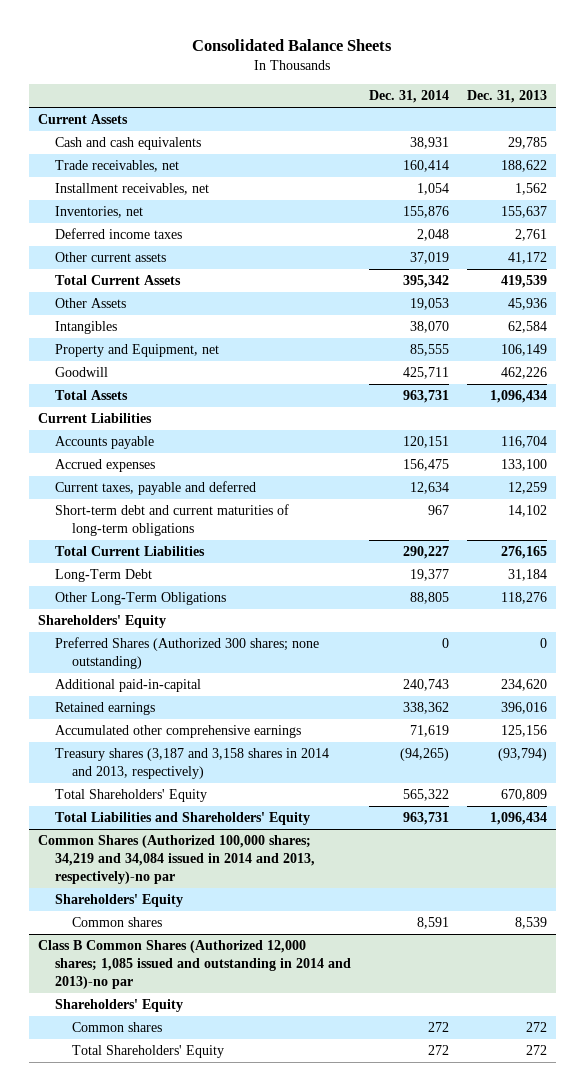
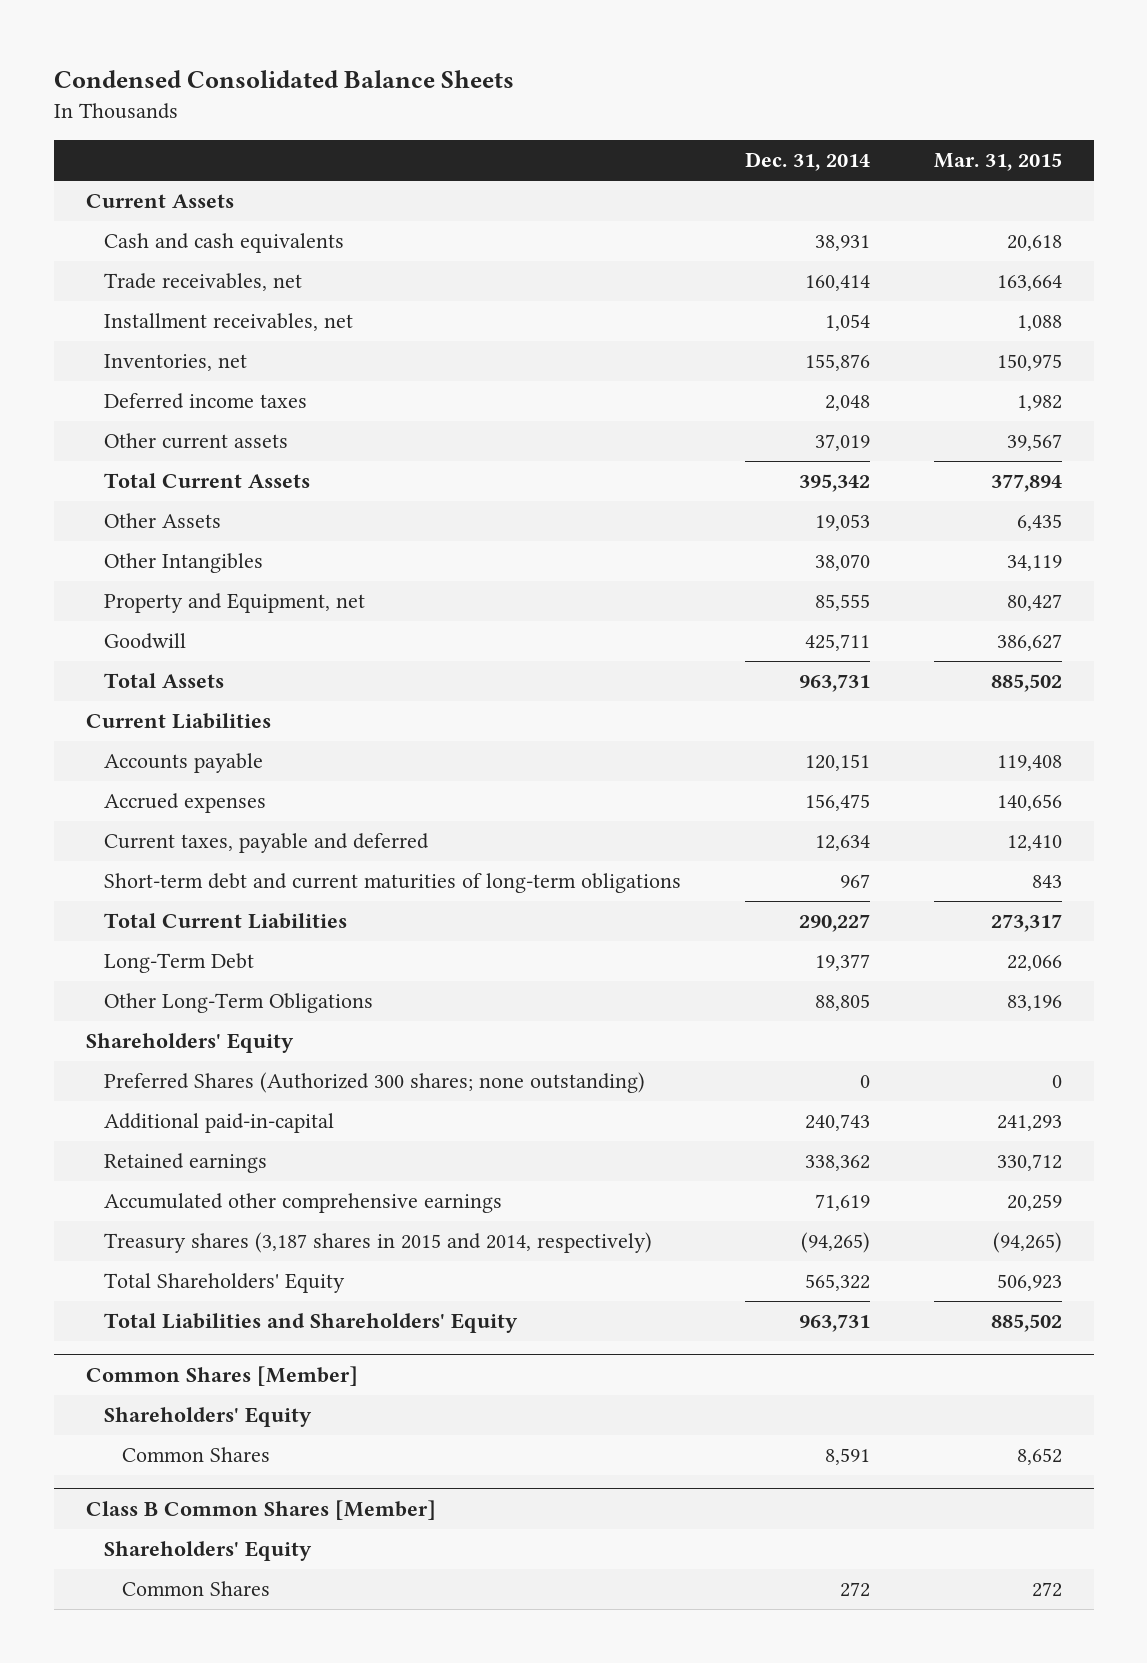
- Consolidated Balance Sheets
+ Condensed Consolidated Balance Sheets
- | Dec. 31, 2014 | Dec. 31, 2013
+ | Dec. 31, 2014 | Mar. 31, 2015
- Intangibles | 38,070 | 62,584
+ Other Intangibles | 38,070 | 34,119
- Treasury shares (3,187 and 3,158 shares in 2014 and 2013, respectively) | (94,265) | (93,794)
+ Treasury shares (3,187 shares in 2015 and 2014, respectively) | (94,265) | (94,265)
- Common Shares (Authorized 100,000 shares; 34,219 and 34,084 issued in 2014 and 2013, respectively)-no par
+ Common Shares [Member]
- Common shares | 8,591 | 8,539
- Class B Common Shares (Authorized 12,000 shares; 1,085 issued and outstanding in 2014 and 2013)-no par
+ Common Shares | 8,591 | 8,652
+ Class B Common Shares [Member]
- Common shares | 272 | 272
- Total Shareholders' Equity | 272 | 272
+ Common Shares | 272 | 272

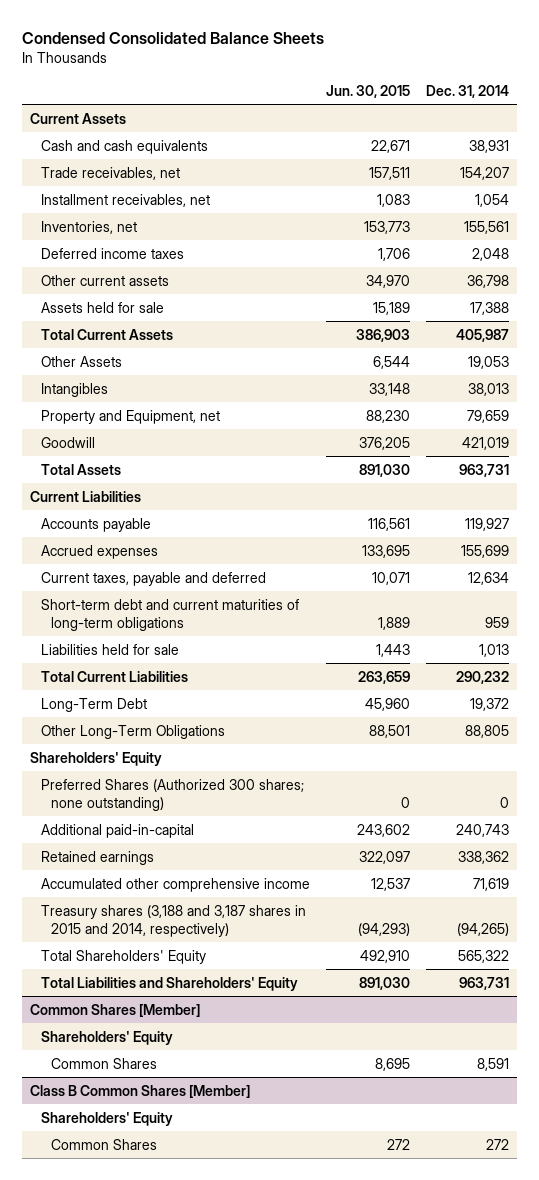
- | Dec. 31, 2014 | Mar. 31, 2015
+ | Jun. 30, 2015 | Dec. 31, 2014
- Trade receivables, net | 160,414 | 163,664
+ Trade receivables, net | 157,511 | 154,207
- Inventories, net | 155,876 | 150,975
+ Inventories, net | 153,773 | 155,561
- Other current assets | 37,019 | 39,567
- Total Current Assets | 395,342 | 377,894
+ Other current assets | 34,970 | 36,798
+ Assets held for sale | 15,189 | 17,388
+ Total Current Assets | 386,903 | 405,987
- Other Intangibles | 38,070 | 34,119
- Property and Equipment, net | 85,555 | 80,427
- Goodwill | 425,711 | 386,627
+ Intangibles | 33,148 | 38,013
+ Property and Equipment, net | 88,230 | 79,659
+ Goodwill | 376,205 | 421,019
- Accounts payable | 120,151 | 119,408
- Accrued expenses | 156,475 | 140,656
+ Accounts payable | 116,561 | 119,927
+ Accrued expenses | 133,695 | 155,699
- Short-term debt and current maturities of long-term obligations | 967 | 843
- Total Current Liabilities | 290,227 | 273,317
- Long-Term Debt | 19,377 | 22,066
+ Short-term debt and current maturities of long-term obligations | 1,889 | 959
+ Liabilities held for sale | 1,443 | 1,013
+ Total Current Liabilities | 263,659 | 290,232
+ Long-Term Debt | 45,960 | 19,372
- Accumulated other comprehensive earnings | 71,619 | 20,259
- Treasury shares (3,187 shares in 2015 and 2014, respectively) | (94,265) | (94,265)
+ Accumulated other comprehensive income | 12,537 | 71,619
+ Treasury shares (3,188 and 3,187 shares in 2015 and 2014, respectively) | (94,293) | (94,265)

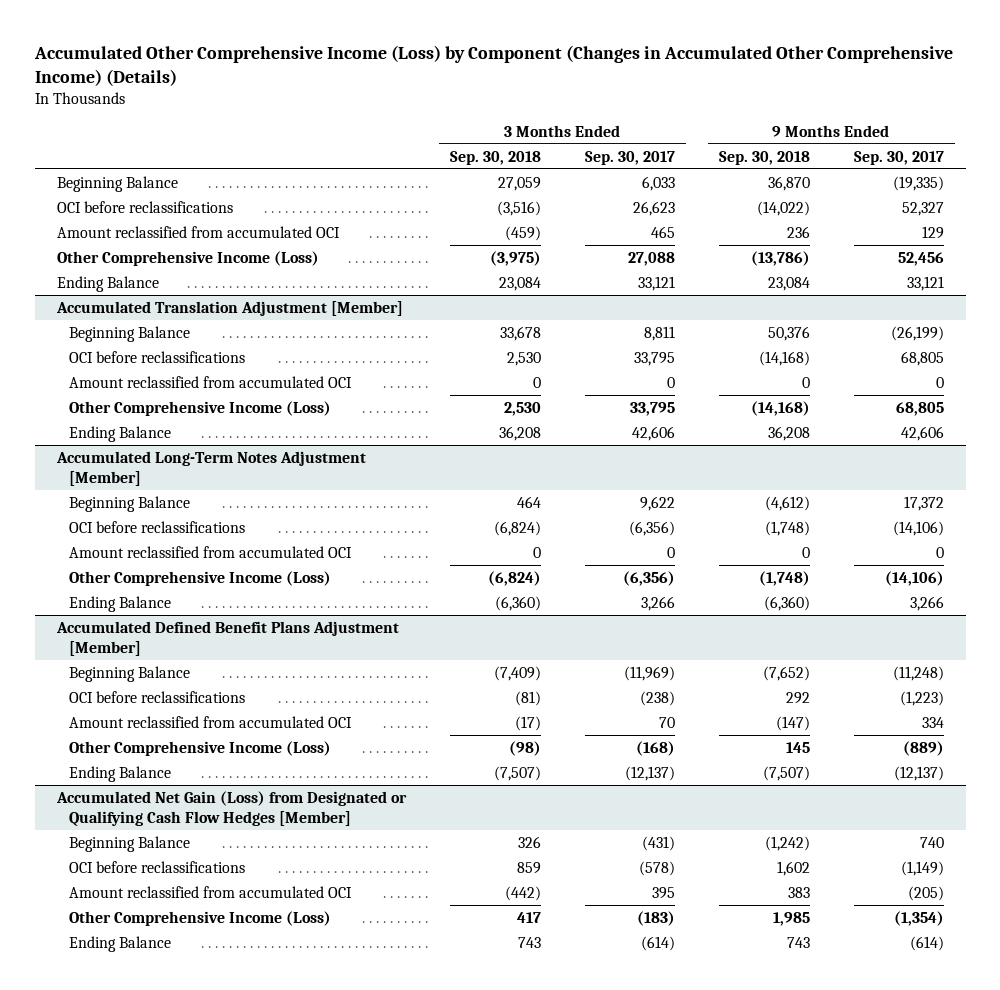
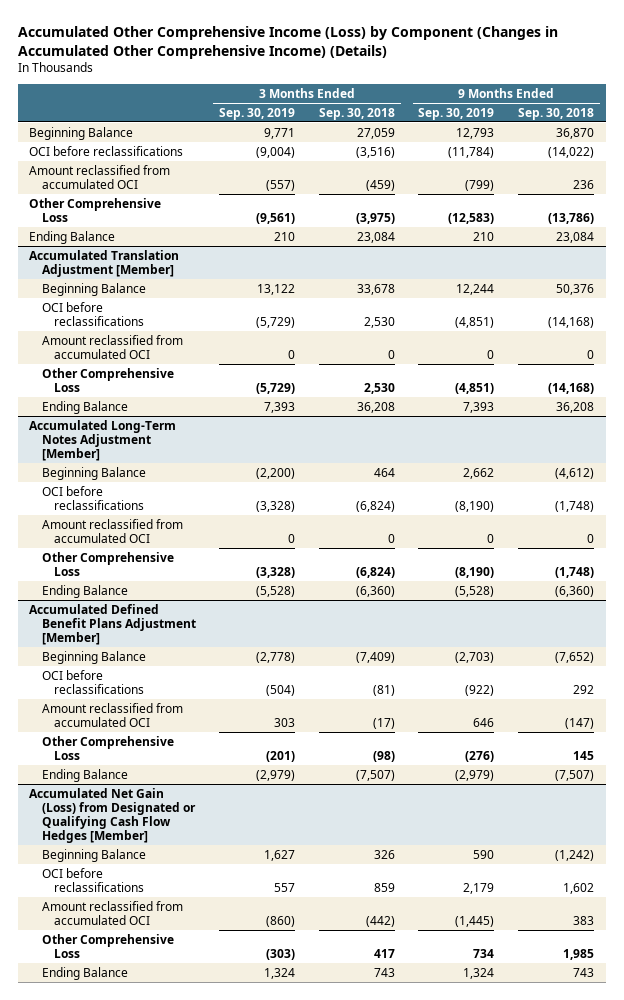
- | 3 Months Ended Sep. 30, 2018 | 3 Months Ended Sep. 30, 2017 | 9 Months Ended Sep. 30, 2018 | 9 Months Ended Sep. 30, 2017
+ | 3 Months Ended Sep. 30, 2019 | 3 Months Ended Sep. 30, 2018 | 9 Months Ended Sep. 30, 2019 | 9 Months Ended Sep. 30, 2018
- Other Comprehensive Income (Loss) | (3,975) | 27,088 | (13,786) | 52,456
+ Other Comprehensive Loss | (9,561) | (3,975) | (12,583) | (13,786)
@ Accumulated Translation Adjustment [Member]
- Other Comprehensive Income (Loss) | 2,530 | 33,795 | (14,168) | 68,805
+ Other Comprehensive Loss | (5,729) | 2,530 | (4,851) | (14,168)
@ Accumulated Long-Term Notes Adjustment [Member]
- Other Comprehensive Income (Loss) | (6,824) | (6,356) | (1,748) | (14,106)
+ Other Comprehensive Loss | (3,328) | (6,824) | (8,190) | (1,748)
@ Accumulated Defined Benefit Plans Adjustment [Member]
- Other Comprehensive Income (Loss) | (98) | (168) | 145 | (889)
+ Other Comprehensive Loss | (201) | (98) | (276) | 145
@ Accumulated Net Gain (Loss) from Designated or Qualifying Cash Flow Hedges [Member]
- Other Comprehensive Income (Loss) | 417 | (183) | 1,985 | (1,354)
+ Other Comprehensive Loss | (303) | 417 | 734 | 1,985

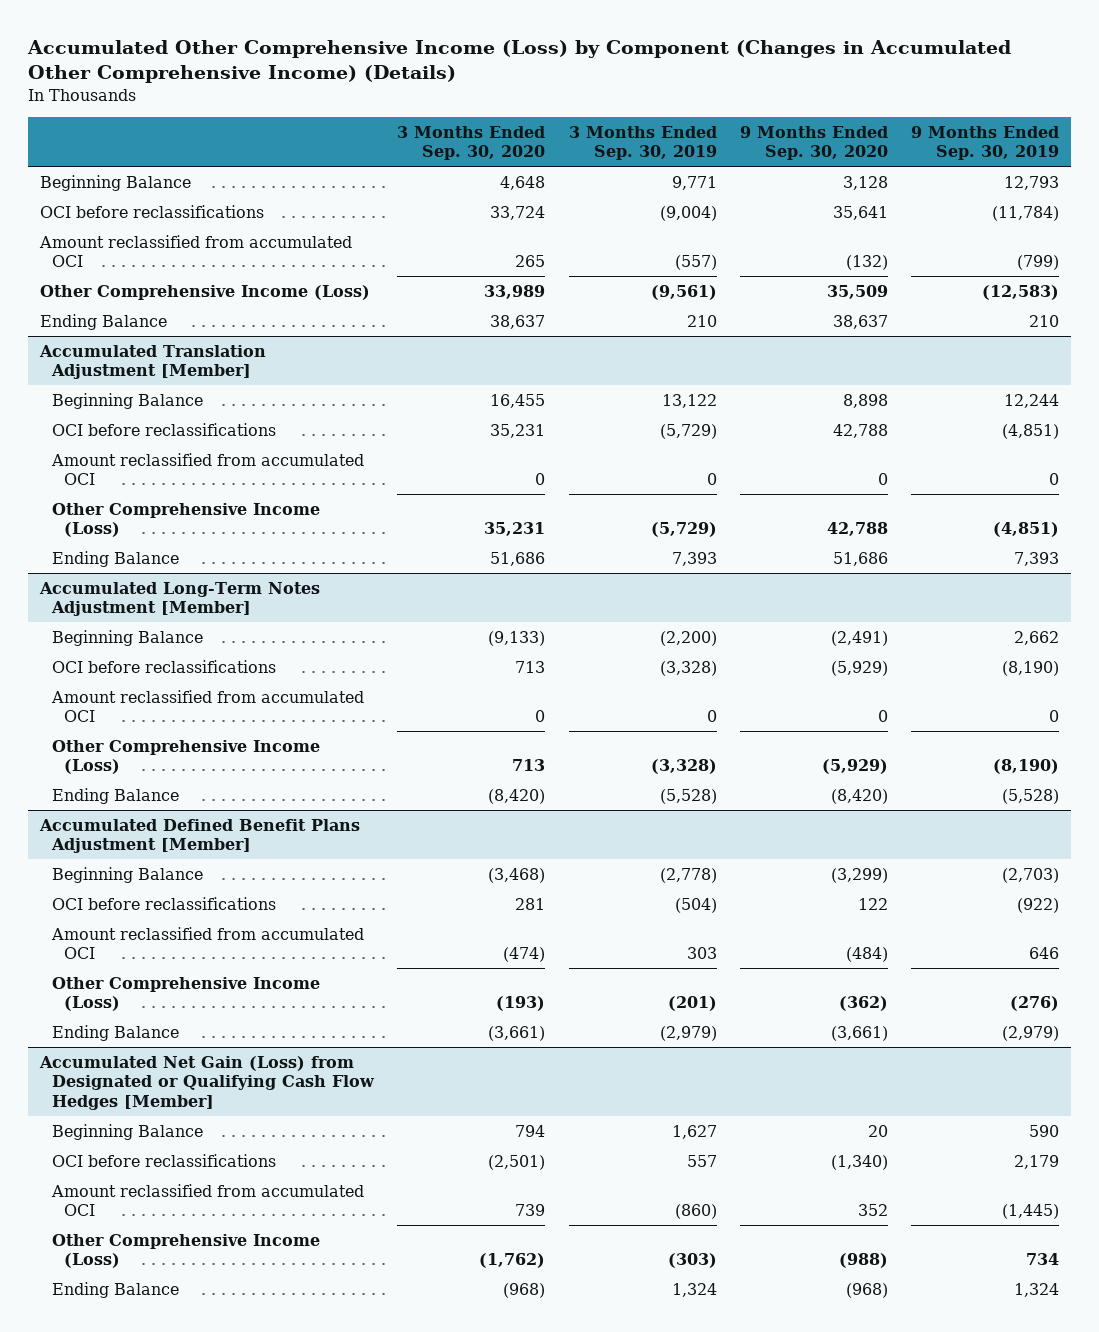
- | 3 Months Ended Sep. 30, 2019 | 3 Months Ended Sep. 30, 2018 | 9 Months Ended Sep. 30, 2019 | 9 Months Ended Sep. 30, 2018
+ | 3 Months Ended Sep. 30, 2020 | 3 Months Ended Sep. 30, 2019 | 9 Months Ended Sep. 30, 2020 | 9 Months Ended Sep. 30, 2019
- Other Comprehensive Loss | (9,561) | (3,975) | (12,583) | (13,786)
+ Other Comprehensive Income (Loss) | 33,989 | (9,561) | 35,509 | (12,583)
@ Accumulated Translation Adjustment [Member]
- Other Comprehensive Loss | (5,729) | 2,530 | (4,851) | (14,168)
+ Other Comprehensive Income (Loss) | 35,231 | (5,729) | 42,788 | (4,851)
@ Accumulated Long-Term Notes Adjustment [Member]
- Other Comprehensive Loss | (3,328) | (6,824) | (8,190) | (1,748)
+ Other Comprehensive Income (Loss) | 713 | (3,328) | (5,929) | (8,190)
@ Accumulated Defined Benefit Plans Adjustment [Member]
- Other Comprehensive Loss | (201) | (98) | (276) | 145
+ Other Comprehensive Income (Loss) | (193) | (201) | (362) | (276)
@ Accumulated Net Gain (Loss) from Designated or Qualifying Cash Flow Hedges [Member]
- Other Comprehensive Loss | (303) | 417 | 734 | 1,985
+ Other Comprehensive Income (Loss) | (1,762) | (303) | (988) | 734

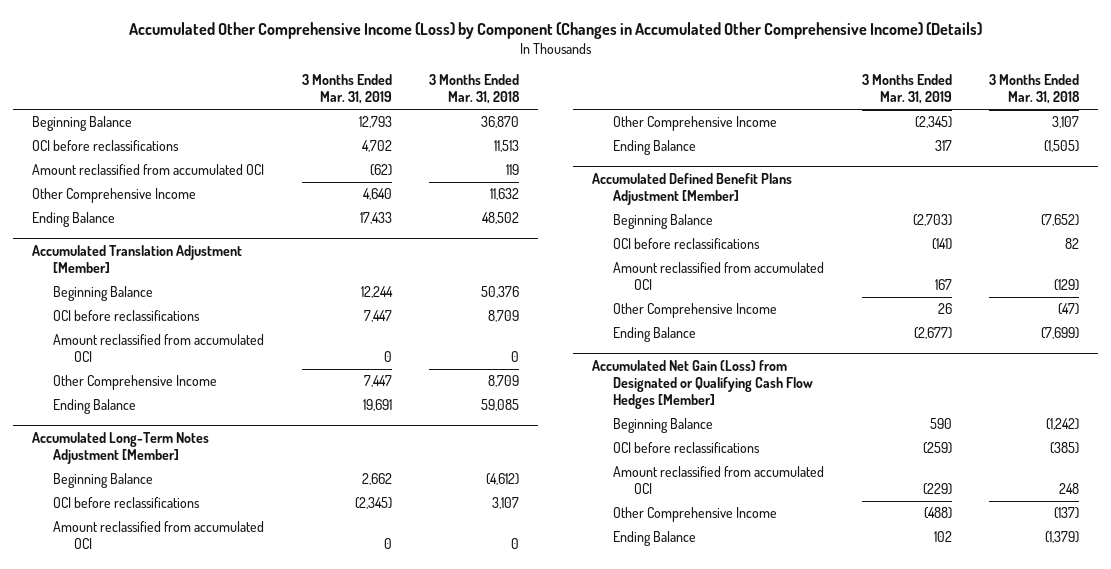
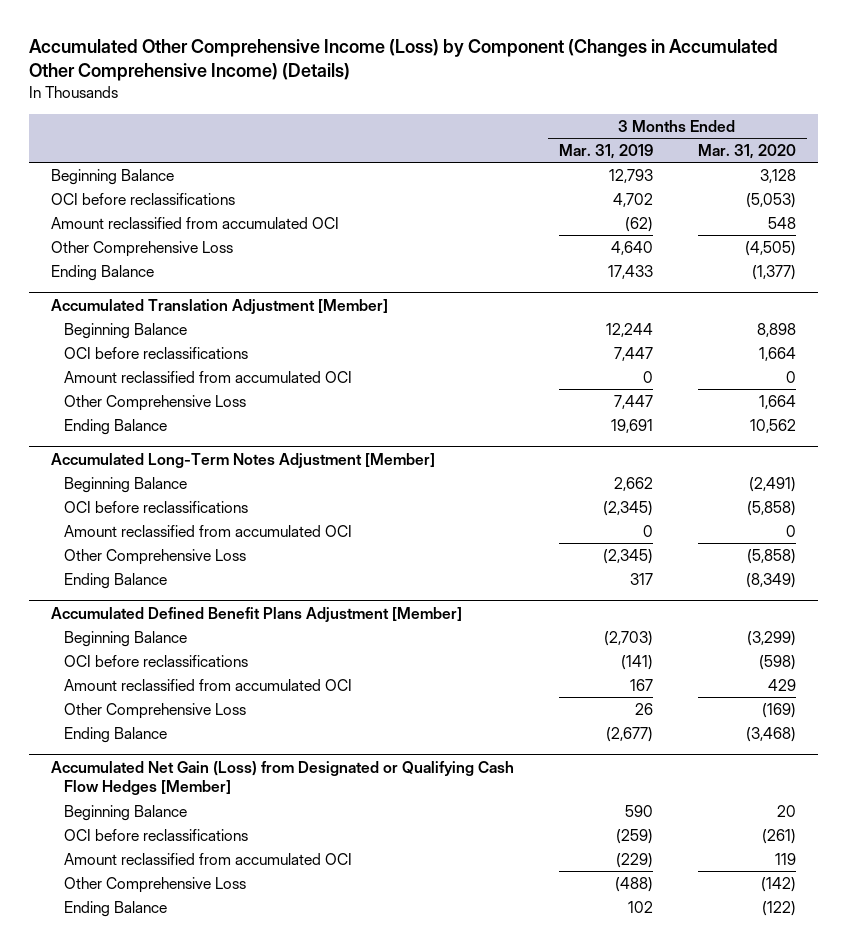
- | 3 Months Ended Mar. 31, 2019 | 3 Months Ended Mar. 31, 2018
+ | 3 Months Ended Mar. 31, 2019 | 3 Months Ended Mar. 31, 2020
- Other Comprehensive Income | 4,640 | 11,632
+ Other Comprehensive Loss | 4,640 | (4,505)
@ Accumulated Translation Adjustment [Member]
- Other Comprehensive Income | 7,447 | 8,709
+ Other Comprehensive Loss | 7,447 | 1,664
@ Accumulated Long-Term Notes Adjustment [Member]
- Other Comprehensive Income | (2,345) | 3,107
+ Other Comprehensive Loss | (2,345) | (5,858)
@ Accumulated Defined Benefit Plans Adjustment [Member]
- Other Comprehensive Income | 26 | (47)
+ Other Comprehensive Loss | 26 | (169)
@ Accumulated Net Gain (Loss) from Designated or Qualifying Cash Flow Hedges [Member]
- Other Comprehensive Income | (488) | (137)
+ Other Comprehensive Loss | (488) | (142)

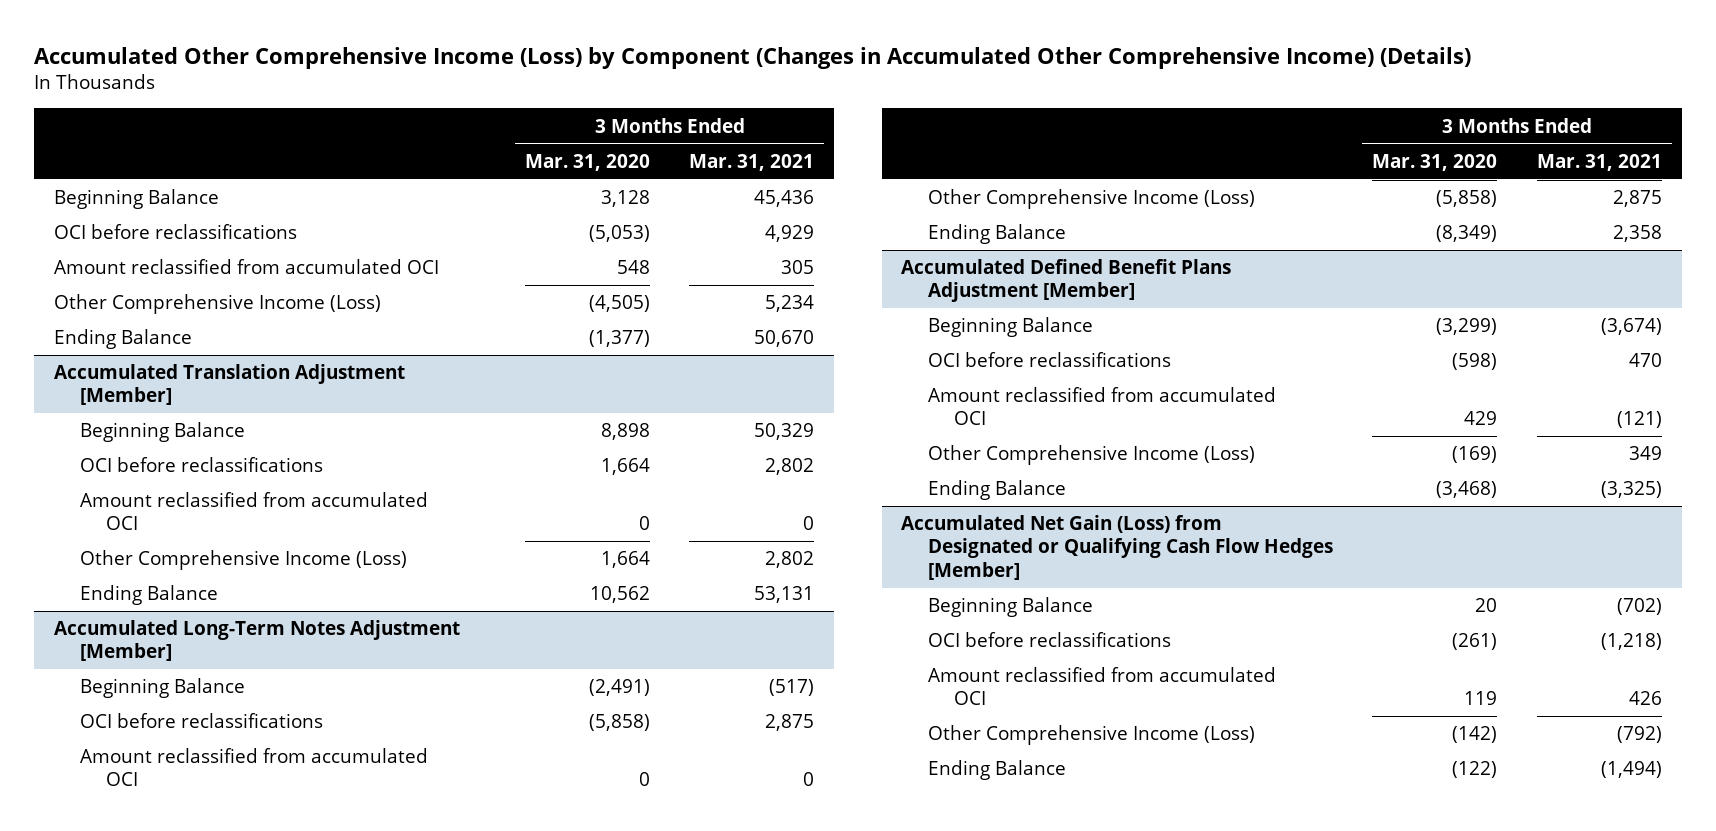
- | 3 Months Ended Mar. 31, 2019 | 3 Months Ended Mar. 31, 2020
+ | 3 Months Ended Mar. 31, 2020 | 3 Months Ended Mar. 31, 2021
- Other Comprehensive Loss | 4,640 | (4,505)
+ Other Comprehensive Income (Loss) | (4,505) | 5,234
@ Accumulated Translation Adjustment [Member]
- Other Comprehensive Loss | 7,447 | 1,664
+ Other Comprehensive Income (Loss) | 1,664 | 2,802
@ Accumulated Long-Term Notes Adjustment [Member]
- Other Comprehensive Loss | (2,345) | (5,858)
+ Other Comprehensive Income (Loss) | (5,858) | 2,875
@ Accumulated Defined Benefit Plans Adjustment [Member]
- Other Comprehensive Loss | 26 | (169)
+ Other Comprehensive Income (Loss) | (169) | 349
@ Accumulated Net Gain (Loss) from Designated or Qualifying Cash Flow Hedges [Member]
- Other Comprehensive Loss | (488) | (142)
+ Other Comprehensive Income (Loss) | (142) | (792)

